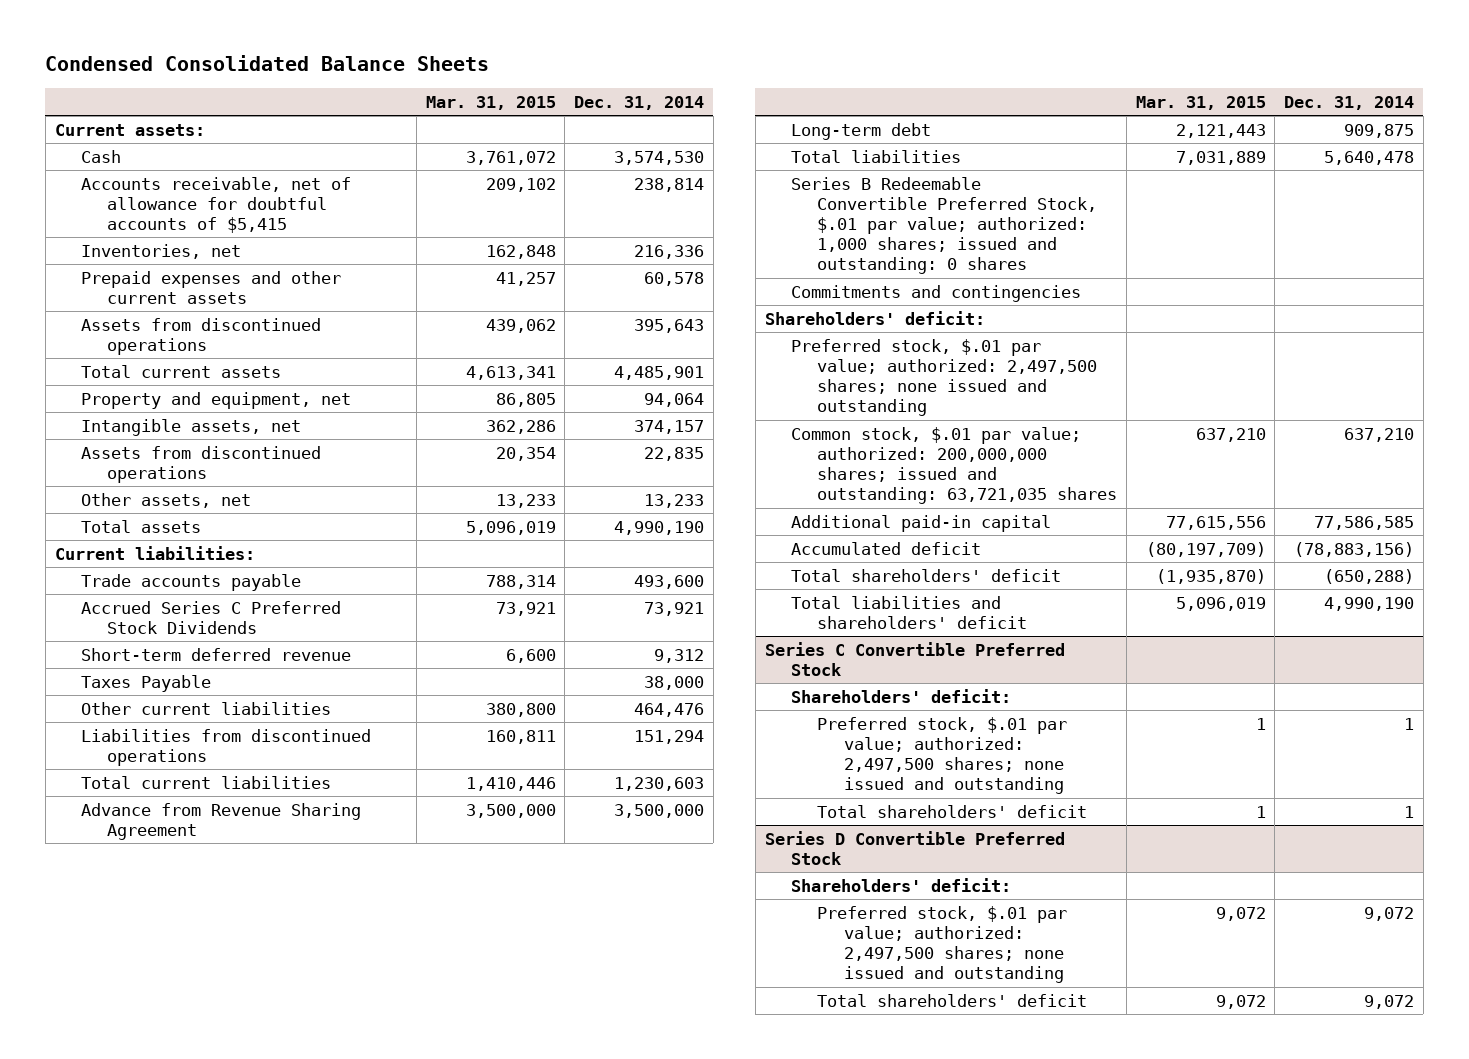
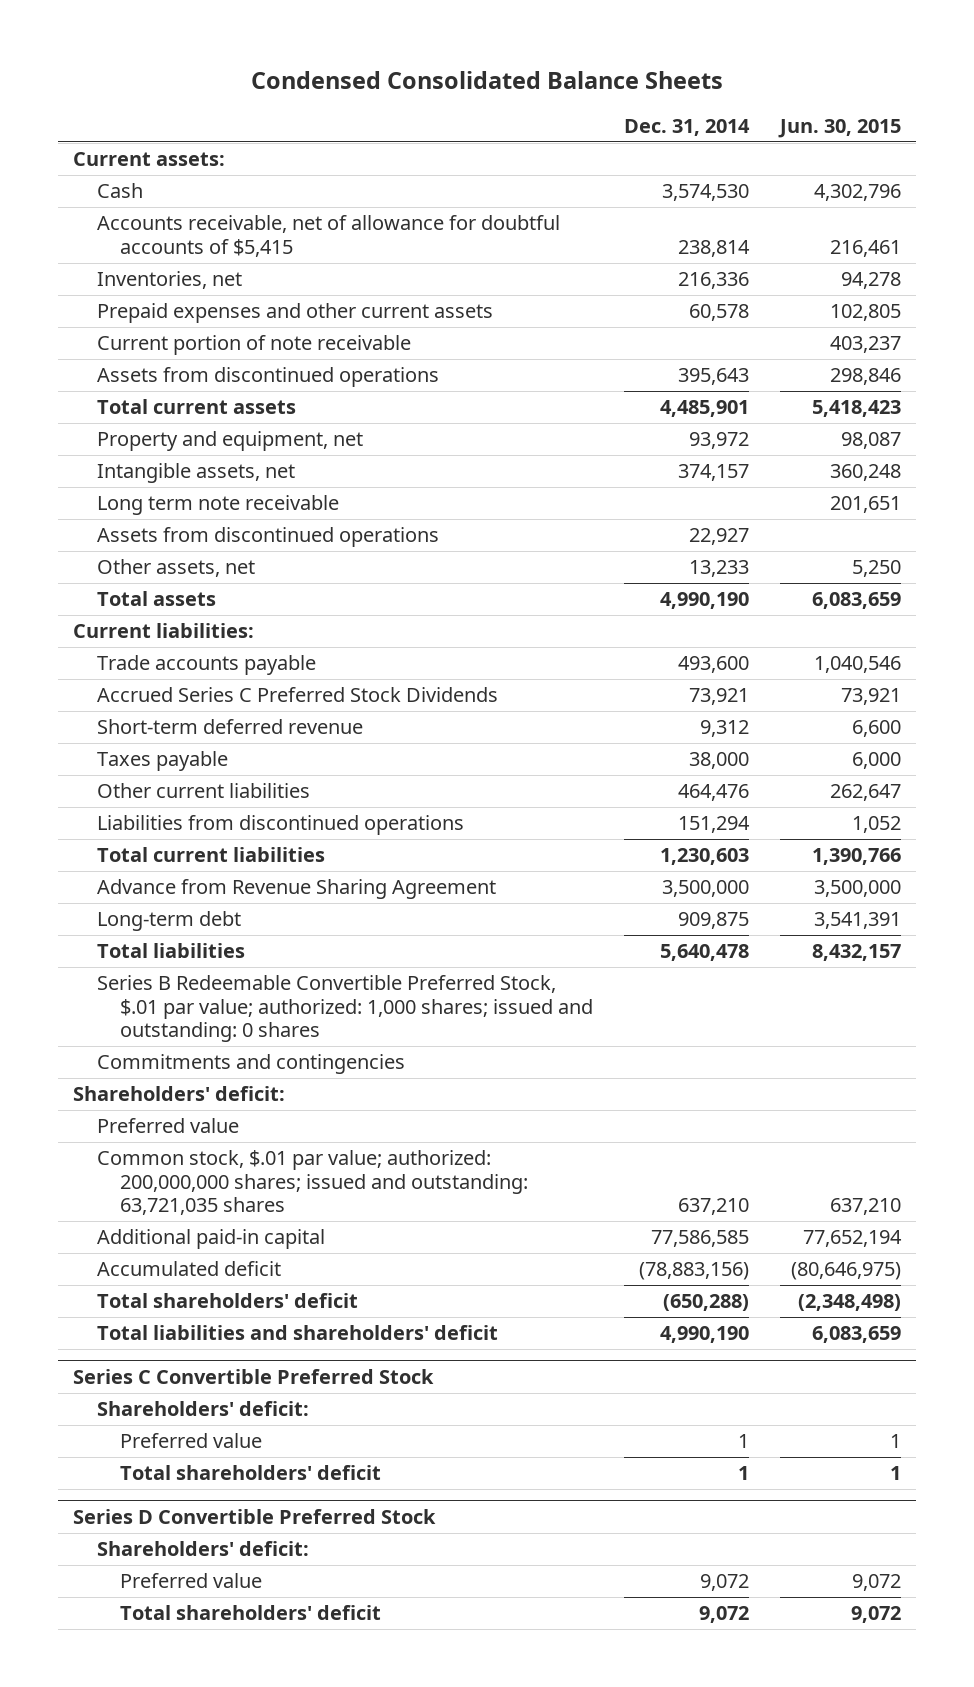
- | Mar. 31, 2015 | Dec. 31, 2014
+ | Dec. 31, 2014 | Jun. 30, 2015
+ Current portion of note receivable | | 403,237
- Property and equipment, net | 86,805 | 94,064
+ Property and equipment, net | 93,972 | 98,087
- Assets from discontinued operations | 20,354 | 22,835
+ Long term note receivable | | 201,651
+ Assets from discontinued operations | 22,927 |
- Taxes Payable | | 38,000
+ Taxes payable | 38,000 | 6,000
- Preferred stock, $.01 par value; authorized: 2,497,500 shares; none issued and outstanding
+ Preferred value
@ Series C Convertible Preferred Stock
- Preferred stock, $.01 par value; authorized: 2,497,500 shares; none issued and outstanding | 1 | 1
+ Preferred value | 1 | 1
@ Series D Convertible Preferred Stock
- Preferred stock, $.01 par value; authorized: 2,497,500 shares; none issued and outstanding | 9,072 | 9,072
+ Preferred value | 9,072 | 9,072

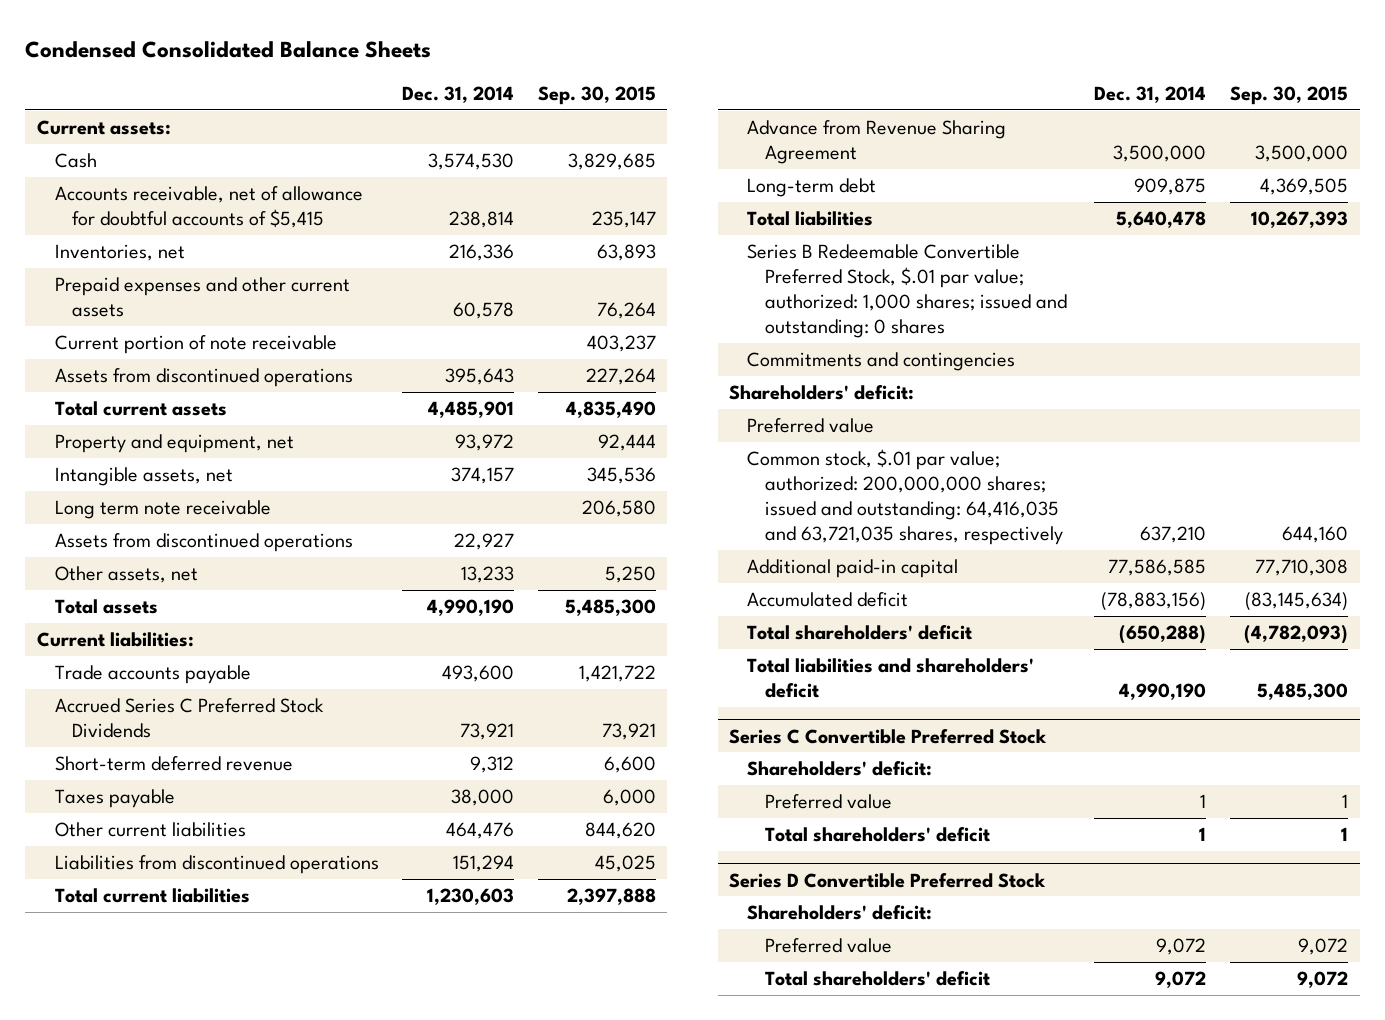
- | Dec. 31, 2014 | Jun. 30, 2015
+ | Dec. 31, 2014 | Sep. 30, 2015
- Common stock, $.01 par value; authorized: 200,000,000 shares; issued and outstanding: 63,721,035 shares | 637,210 | 637,210
+ Common stock, $.01 par value; authorized: 200,000,000 shares; issued and outstanding: 64,416,035 and 63,721,035 shares, respectively | 637,210 | 644,160

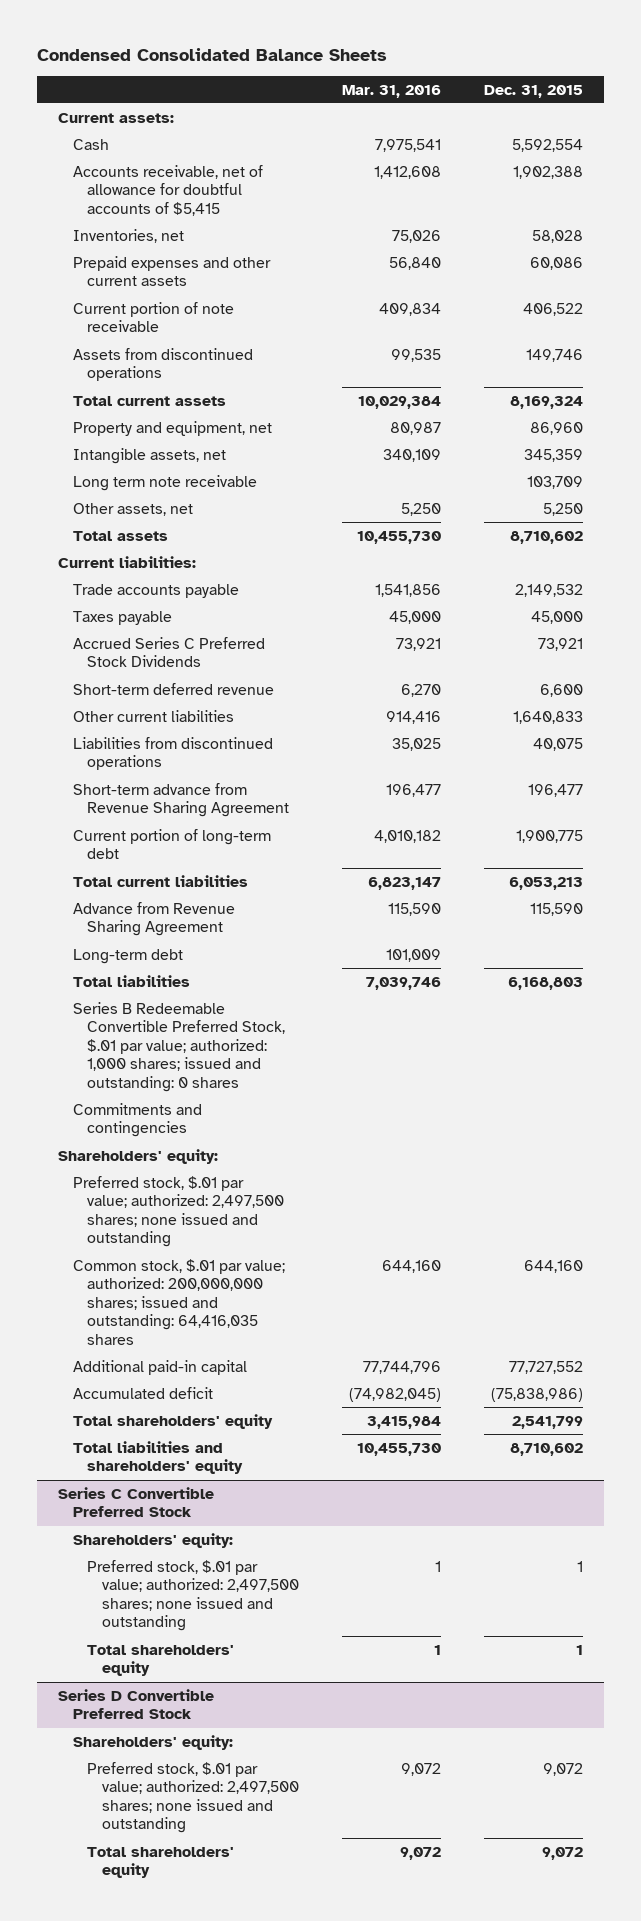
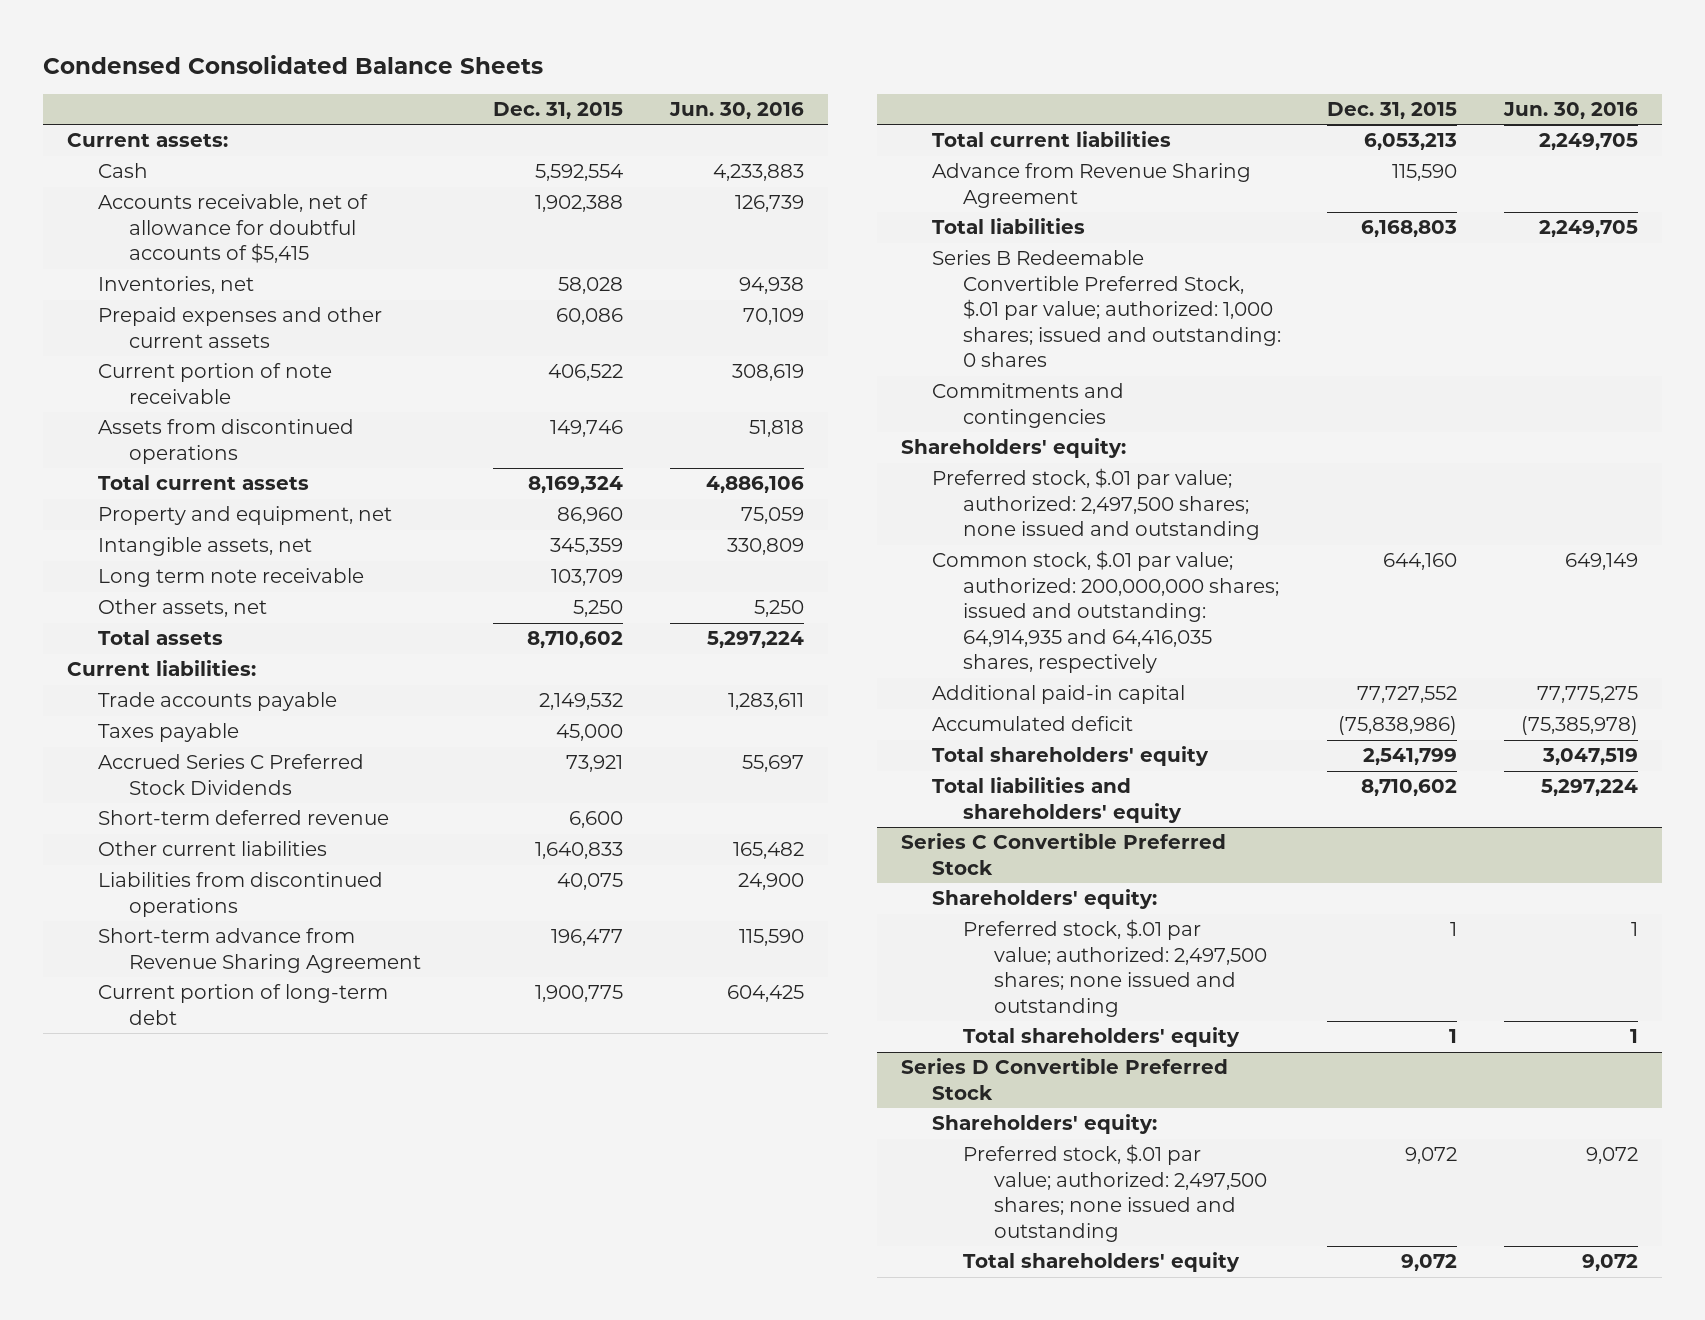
- | Mar. 31, 2016 | Dec. 31, 2015
+ | Dec. 31, 2015 | Jun. 30, 2016
- Long-term debt | 101,009 |
- Common stock, $.01 par value; authorized: 200,000,000 shares; issued and outstanding: 64,416,035 shares | 644,160 | 644,160
+ Common stock, $.01 par value; authorized: 200,000,000 shares; issued and outstanding: 64,914,935 and 64,416,035 shares, respectively | 644,160 | 649,149

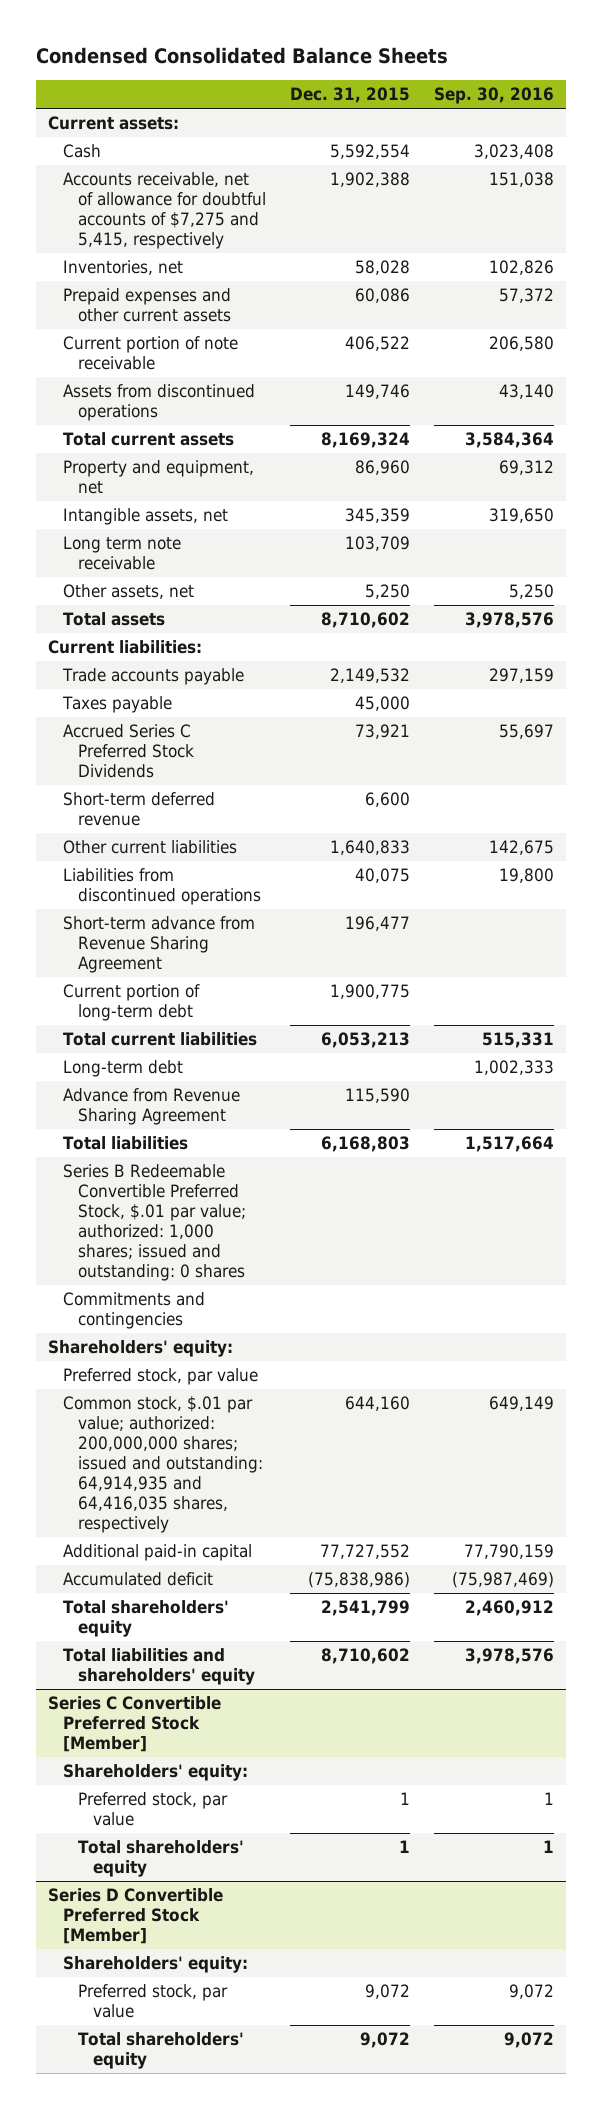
- | Dec. 31, 2015 | Jun. 30, 2016
+ | Dec. 31, 2015 | Sep. 30, 2016
- Accounts receivable, net of allowance for doubtful accounts of $5,415 | 1,902,388 | 126,739
+ Accounts receivable, net of allowance for doubtful accounts of $7,275 and 5,415, respectively | 1,902,388 | 151,038
+ Long-term debt | | 1,002,333
- Preferred stock, $.01 par value; authorized: 2,497,500 shares; none issued and outstanding
+ Preferred stock, par value
- Series C Convertible Preferred Stock
+ Series C Convertible Preferred Stock [Member]
- Preferred stock, $.01 par value; authorized: 2,497,500 shares; none issued and outstanding | 1 | 1
+ Preferred stock, par value | 1 | 1
- Series D Convertible Preferred Stock
+ Series D Convertible Preferred Stock [Member]
- Preferred stock, $.01 par value; authorized: 2,497,500 shares; none issued and outstanding | 9,072 | 9,072
+ Preferred stock, par value | 9,072 | 9,072

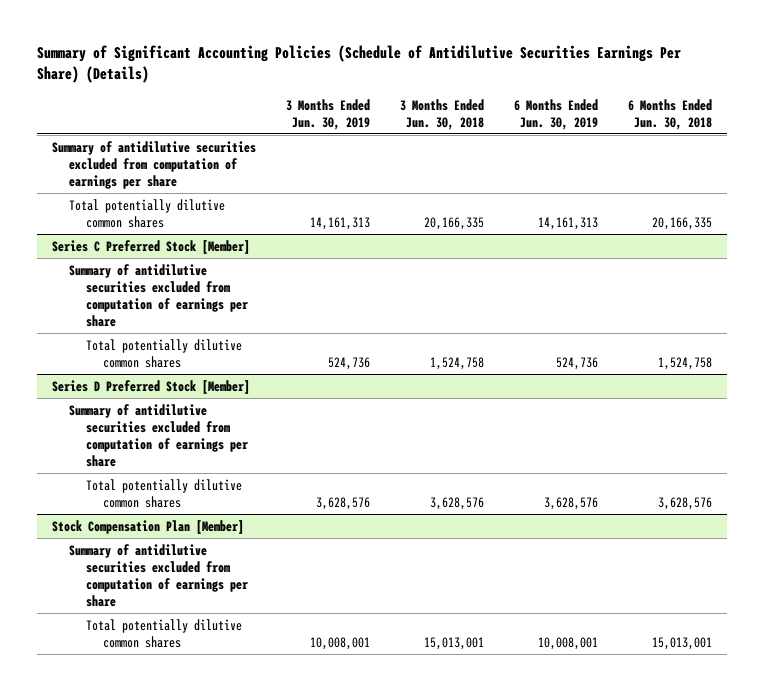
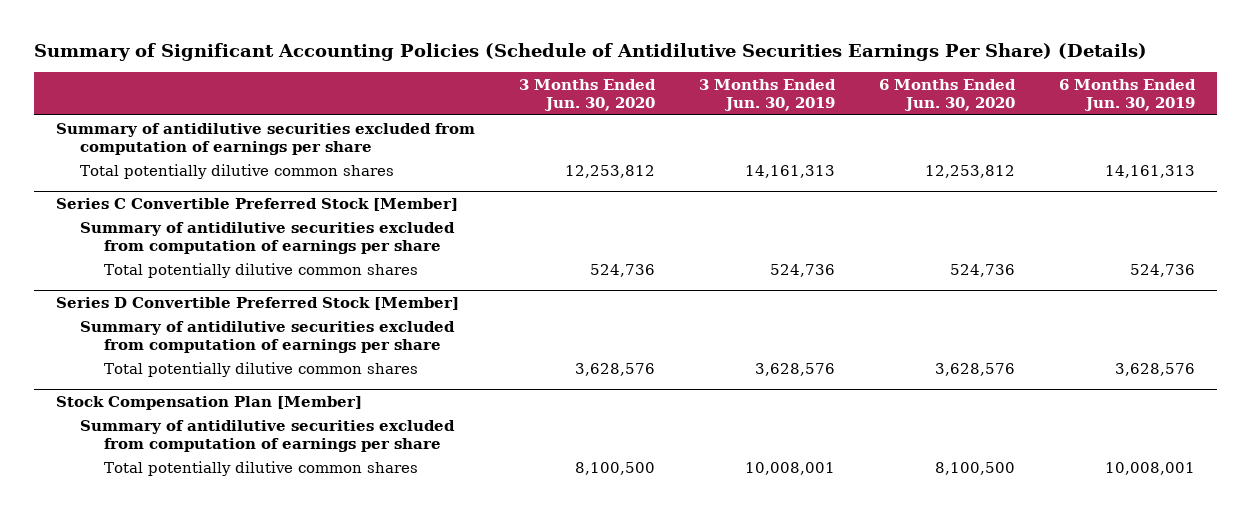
- | 3 Months Ended Jun. 30, 2019 | 3 Months Ended Jun. 30, 2018 | 6 Months Ended Jun. 30, 2019 | 6 Months Ended Jun. 30, 2018
+ | 3 Months Ended Jun. 30, 2020 | 3 Months Ended Jun. 30, 2019 | 6 Months Ended Jun. 30, 2020 | 6 Months Ended Jun. 30, 2019
- Series C Preferred Stock [Member]
+ Series C Convertible Preferred Stock [Member]
- Series D Preferred Stock [Member]
+ Series D Convertible Preferred Stock [Member]

